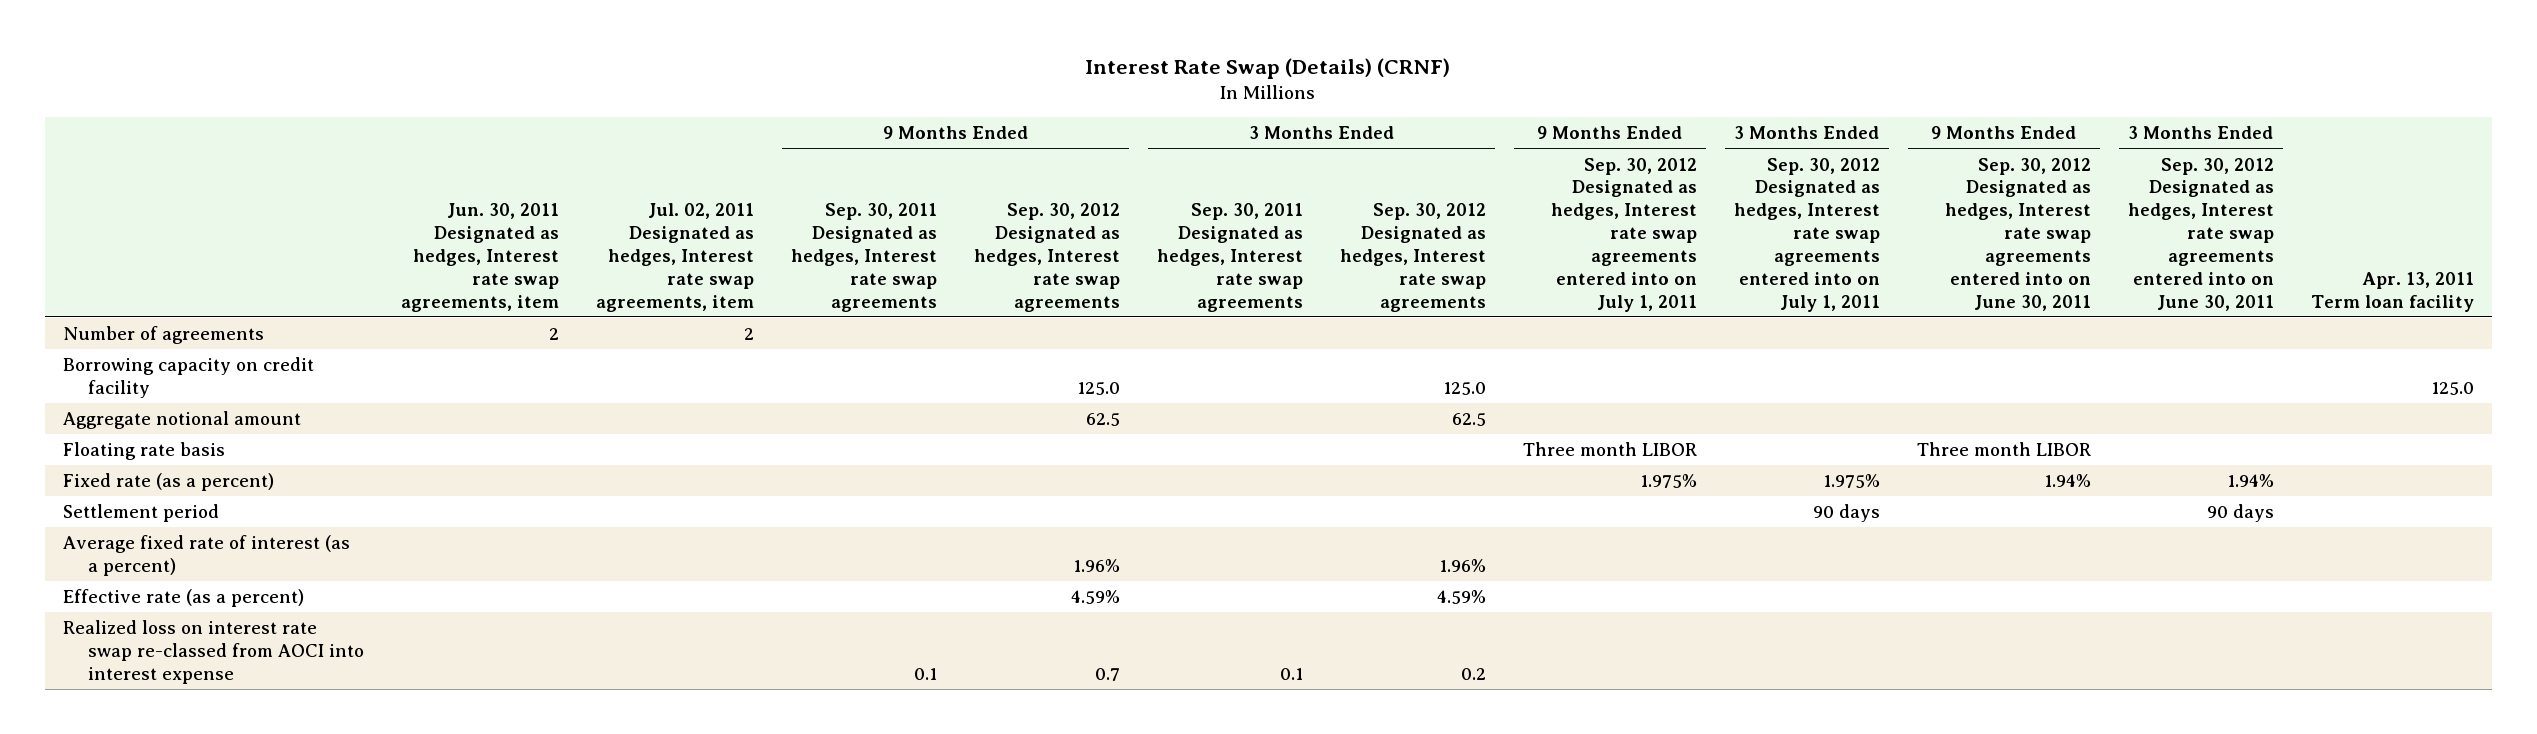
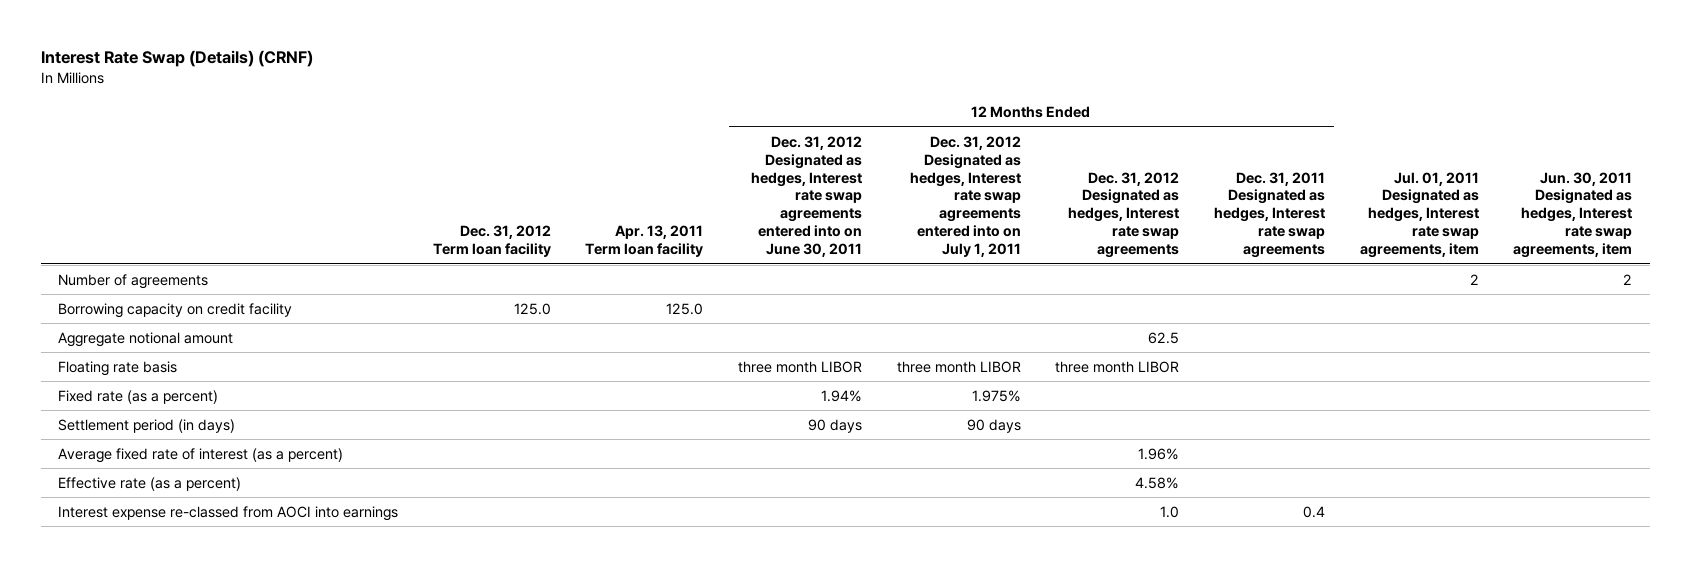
- | Jun. 30, 2011 Designated as hedges, Interest rate swap agreements, item | Jul. 02, 2011 Designated as hedges, Interest rate swap agreements, item | 9 Months Ended Sep. 30, 2011 Designated as hedges, Interest rate swap agreements | 9 Months Ended Sep. 30, 2012 Designated as hedges, Interest rate swap agreements | 3 Months Ended Sep. 30, 2011 Designated as hedges, Interest rate swap agreements | 3 Months Ended Sep. 30, 2012 Designated as hedges, Interest rate swap agreements | 9 Months Ended Sep. 30, 2012 Designated as hedges, Interest rate swap agreements entered into on July 1, 2011 | 3 Months Ended Sep. 30, 2012 Designated as hedges, Interest rate swap agreements entered into on July 1, 2011 | 9 Months Ended Sep. 30, 2012 Designated as hedges, Interest rate swap agreements entered into on June 30, 2011 | 3 Months Ended Sep. 30, 2012 Designated as hedges, Interest rate swap agreements entered into on June 30, 2011 | Apr. 13, 2011 Term loan facility
+ | Dec. 31, 2012 Term loan facility | Apr. 13, 2011 Term loan facility | 12 Months Ended Dec. 31, 2012 Designated as hedges, Interest rate swap agreements entered into on June 30, 2011 | 12 Months Ended Dec. 31, 2012 Designated as hedges, Interest rate swap agreements entered into on July 1, 2011 | 12 Months Ended Dec. 31, 2012 Designated as hedges, Interest rate swap agreements | 12 Months Ended Dec. 31, 2011 Designated as hedges, Interest rate swap agreements | Jul. 01, 2011 Designated as hedges, Interest rate swap agreements, item | Jun. 30, 2011 Designated as hedges, Interest rate swap agreements, item
- Settlement period | | | | | | | | 90 days | | 90 days |
+ Settlement period (in days) | | | 90 days | 90 days | | | |
- Realized loss on interest rate swap re-classed from AOCI into interest expense | | | 0.1 | 0.7 | 0.1 | 0.2 | | | | |
+ Interest expense re-classed from AOCI into earnings | | | | | 1.0 | 0.4 | |

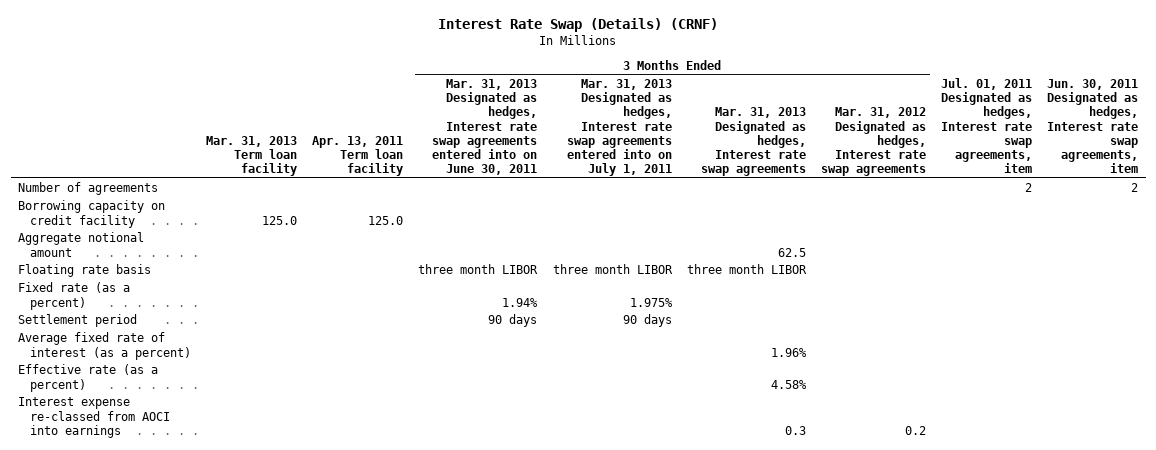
- | Dec. 31, 2012 Term loan facility | Apr. 13, 2011 Term loan facility | 12 Months Ended Dec. 31, 2012 Designated as hedges, Interest rate swap agreements entered into on June 30, 2011 | 12 Months Ended Dec. 31, 2012 Designated as hedges, Interest rate swap agreements entered into on July 1, 2011 | 12 Months Ended Dec. 31, 2012 Designated as hedges, Interest rate swap agreements | 12 Months Ended Dec. 31, 2011 Designated as hedges, Interest rate swap agreements | Jul. 01, 2011 Designated as hedges, Interest rate swap agreements, item | Jun. 30, 2011 Designated as hedges, Interest rate swap agreements, item
+ | Mar. 31, 2013 Term loan facility | Apr. 13, 2011 Term loan facility | 3 Months Ended Mar. 31, 2013 Designated as hedges, Interest rate swap agreements entered into on June 30, 2011 | 3 Months Ended Mar. 31, 2013 Designated as hedges, Interest rate swap agreements entered into on July 1, 2011 | 3 Months Ended Mar. 31, 2013 Designated as hedges, Interest rate swap agreements | 3 Months Ended Mar. 31, 2012 Designated as hedges, Interest rate swap agreements | Jul. 01, 2011 Designated as hedges, Interest rate swap agreements, item | Jun. 30, 2011 Designated as hedges, Interest rate swap agreements, item
- Settlement period (in days) | | | 90 days | 90 days | | | |
+ Settlement period | | | 90 days | 90 days | | | |

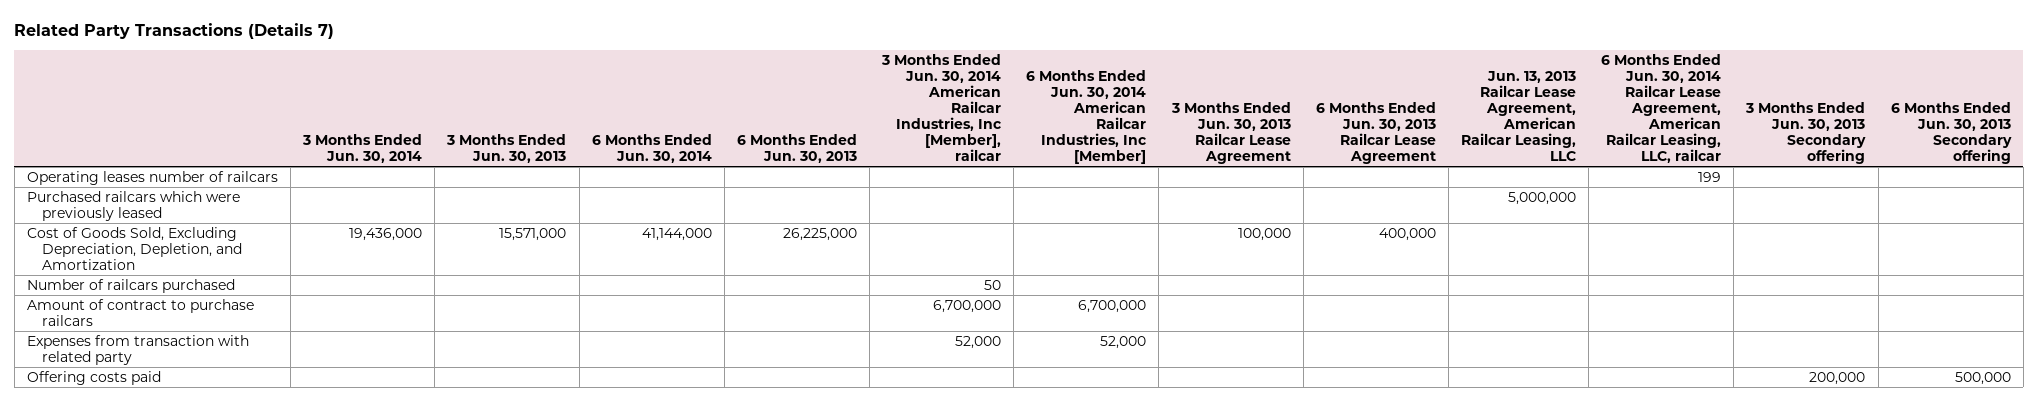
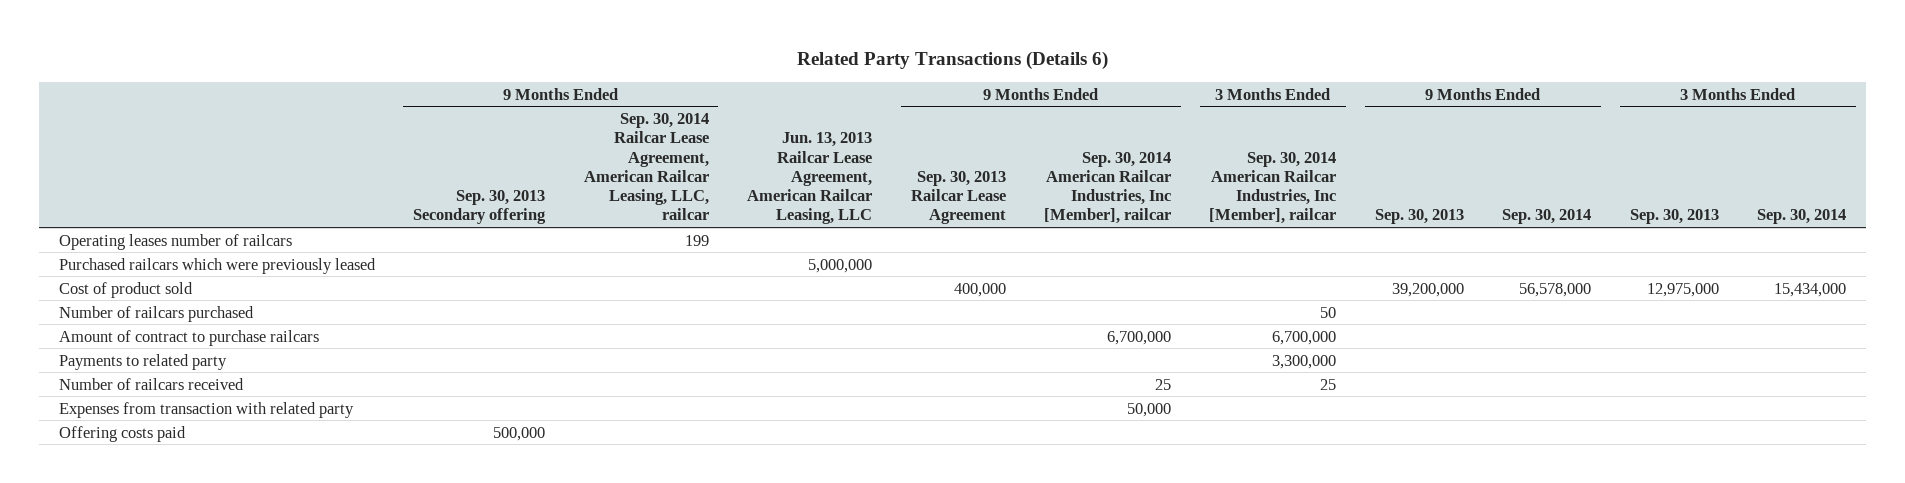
- Related Party Transactions (Details 7)
+ Related Party Transactions (Details 6)
- | 3 Months Ended Jun. 30, 2014 | 3 Months Ended Jun. 30, 2013 | 6 Months Ended Jun. 30, 2014 | 6 Months Ended Jun. 30, 2013 | 3 Months Ended Jun. 30, 2014 American Railcar Industries, Inc [Member], railcar | 6 Months Ended Jun. 30, 2014 American Railcar Industries, Inc [Member] | 3 Months Ended Jun. 30, 2013 Railcar Lease Agreement | 6 Months Ended Jun. 30, 2013 Railcar Lease Agreement | Jun. 13, 2013 Railcar Lease Agreement, American Railcar Leasing, LLC | 6 Months Ended Jun. 30, 2014 Railcar Lease Agreement, American Railcar Leasing, LLC, railcar | 3 Months Ended Jun. 30, 2013 Secondary offering | 6 Months Ended Jun. 30, 2013 Secondary offering
+ | 9 Months Ended Sep. 30, 2013 Secondary offering | 9 Months Ended Sep. 30, 2014 Railcar Lease Agreement, American Railcar Leasing, LLC, railcar | Jun. 13, 2013 Railcar Lease Agreement, American Railcar Leasing, LLC | 9 Months Ended Sep. 30, 2013 Railcar Lease Agreement | 9 Months Ended Sep. 30, 2014 American Railcar Industries, Inc [Member], railcar | 3 Months Ended Sep. 30, 2014 American Railcar Industries, Inc [Member], railcar | 9 Months Ended Sep. 30, 2013 | 9 Months Ended Sep. 30, 2014 | 3 Months Ended Sep. 30, 2013 | 3 Months Ended Sep. 30, 2014
- Cost of Goods Sold, Excluding Depreciation, Depletion, and Amortization | 19,436,000 | 15,571,000 | 41,144,000 | 26,225,000 | | | 100,000 | 400,000 | | | |
+ Cost of product sold | | | | 400,000 | | | 39,200,000 | 56,578,000 | 12,975,000 | 15,434,000
+ Payments to related party | | | | | | 3,300,000 | | | |
+ Number of railcars received | | | | | 25 | 25 | | | |

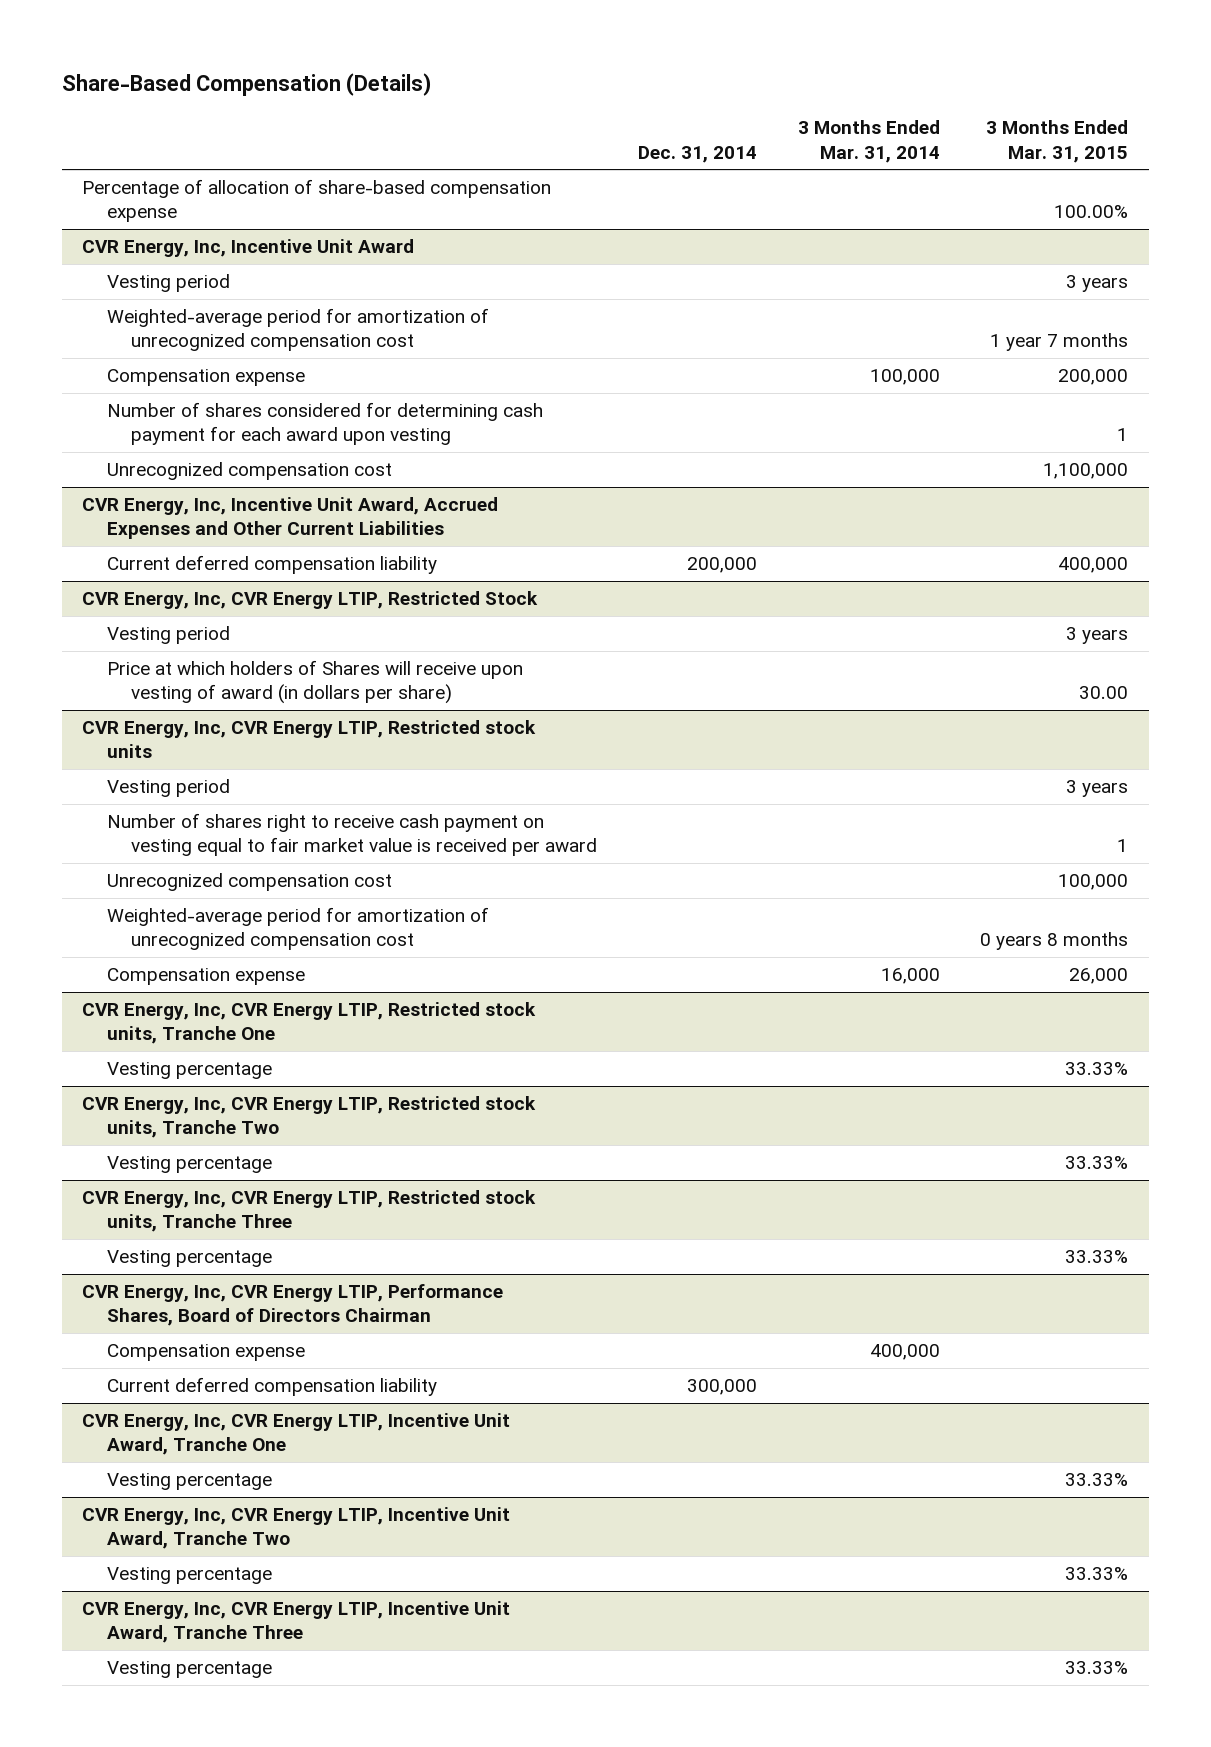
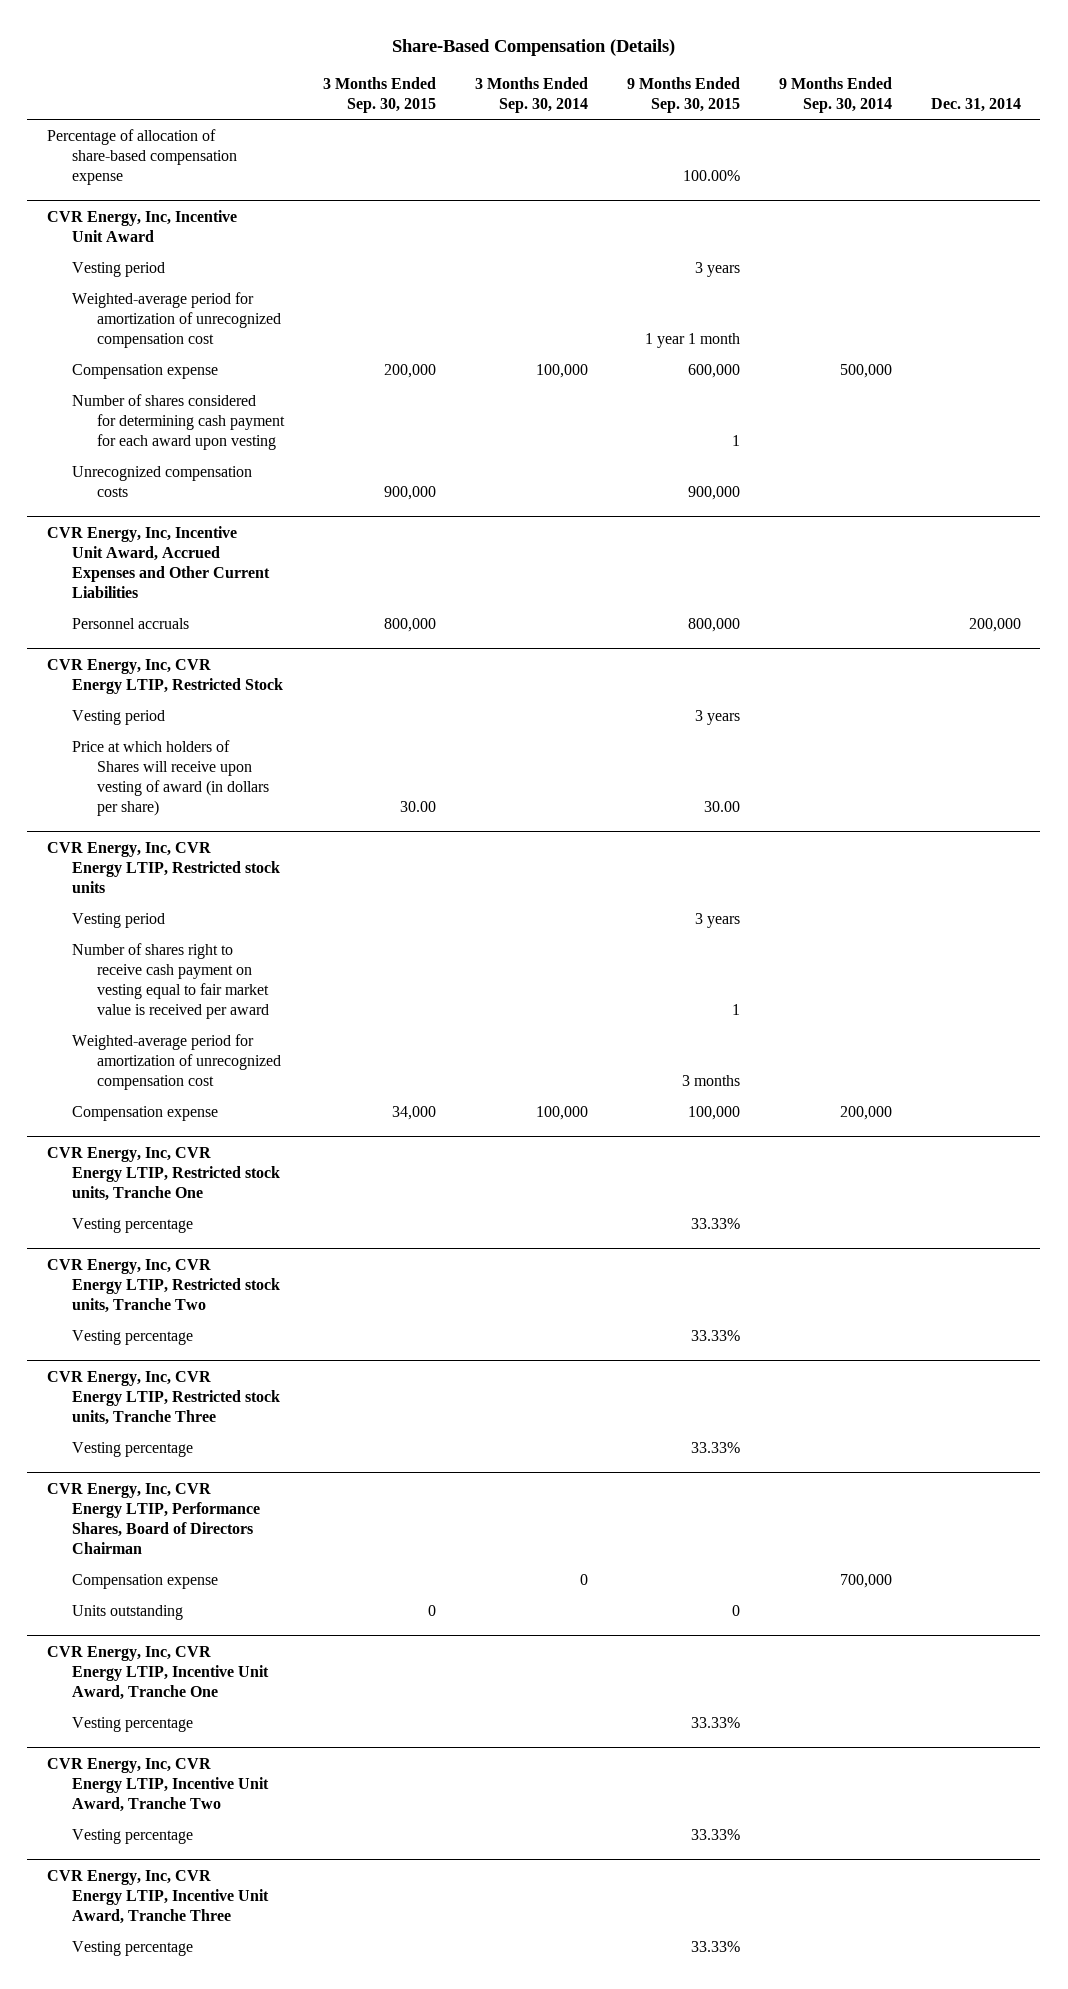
- | Dec. 31, 2014 | 3 Months Ended Mar. 31, 2014 | 3 Months Ended Mar. 31, 2015
+ | 3 Months Ended Sep. 30, 2015 | 3 Months Ended Sep. 30, 2014 | 9 Months Ended Sep. 30, 2015 | 9 Months Ended Sep. 30, 2014 | Dec. 31, 2014
@ CVR Energy, Inc, Incentive Unit Award
- Unrecognized compensation cost | | | 1,100,000
+ Unrecognized compensation costs | 900,000 | | 900,000 | |
@ CVR Energy, Inc, Incentive Unit Award, Accrued Expenses and Other Current Liabilities
- Current deferred compensation liability | 200,000 | | 400,000
+ Personnel accruals | 800,000 | | 800,000 | | 200,000
@ CVR Energy, Inc, CVR Energy LTIP, Restricted stock units
- Unrecognized compensation cost | | | 100,000
@ CVR Energy, Inc, CVR Energy LTIP, Performance Shares, Board of Directors Chairman
- Current deferred compensation liability | 300,000 | |
+ Units outstanding | 0 | | 0 | |

